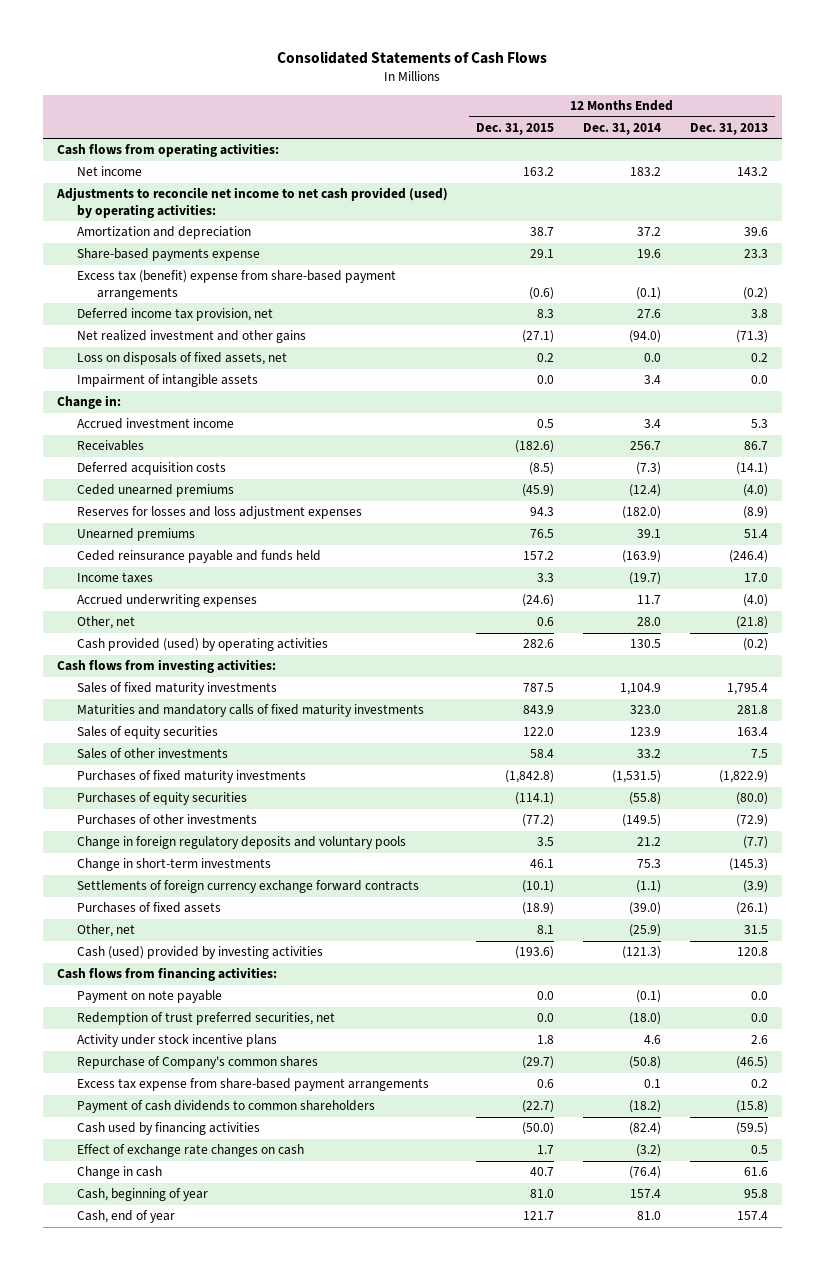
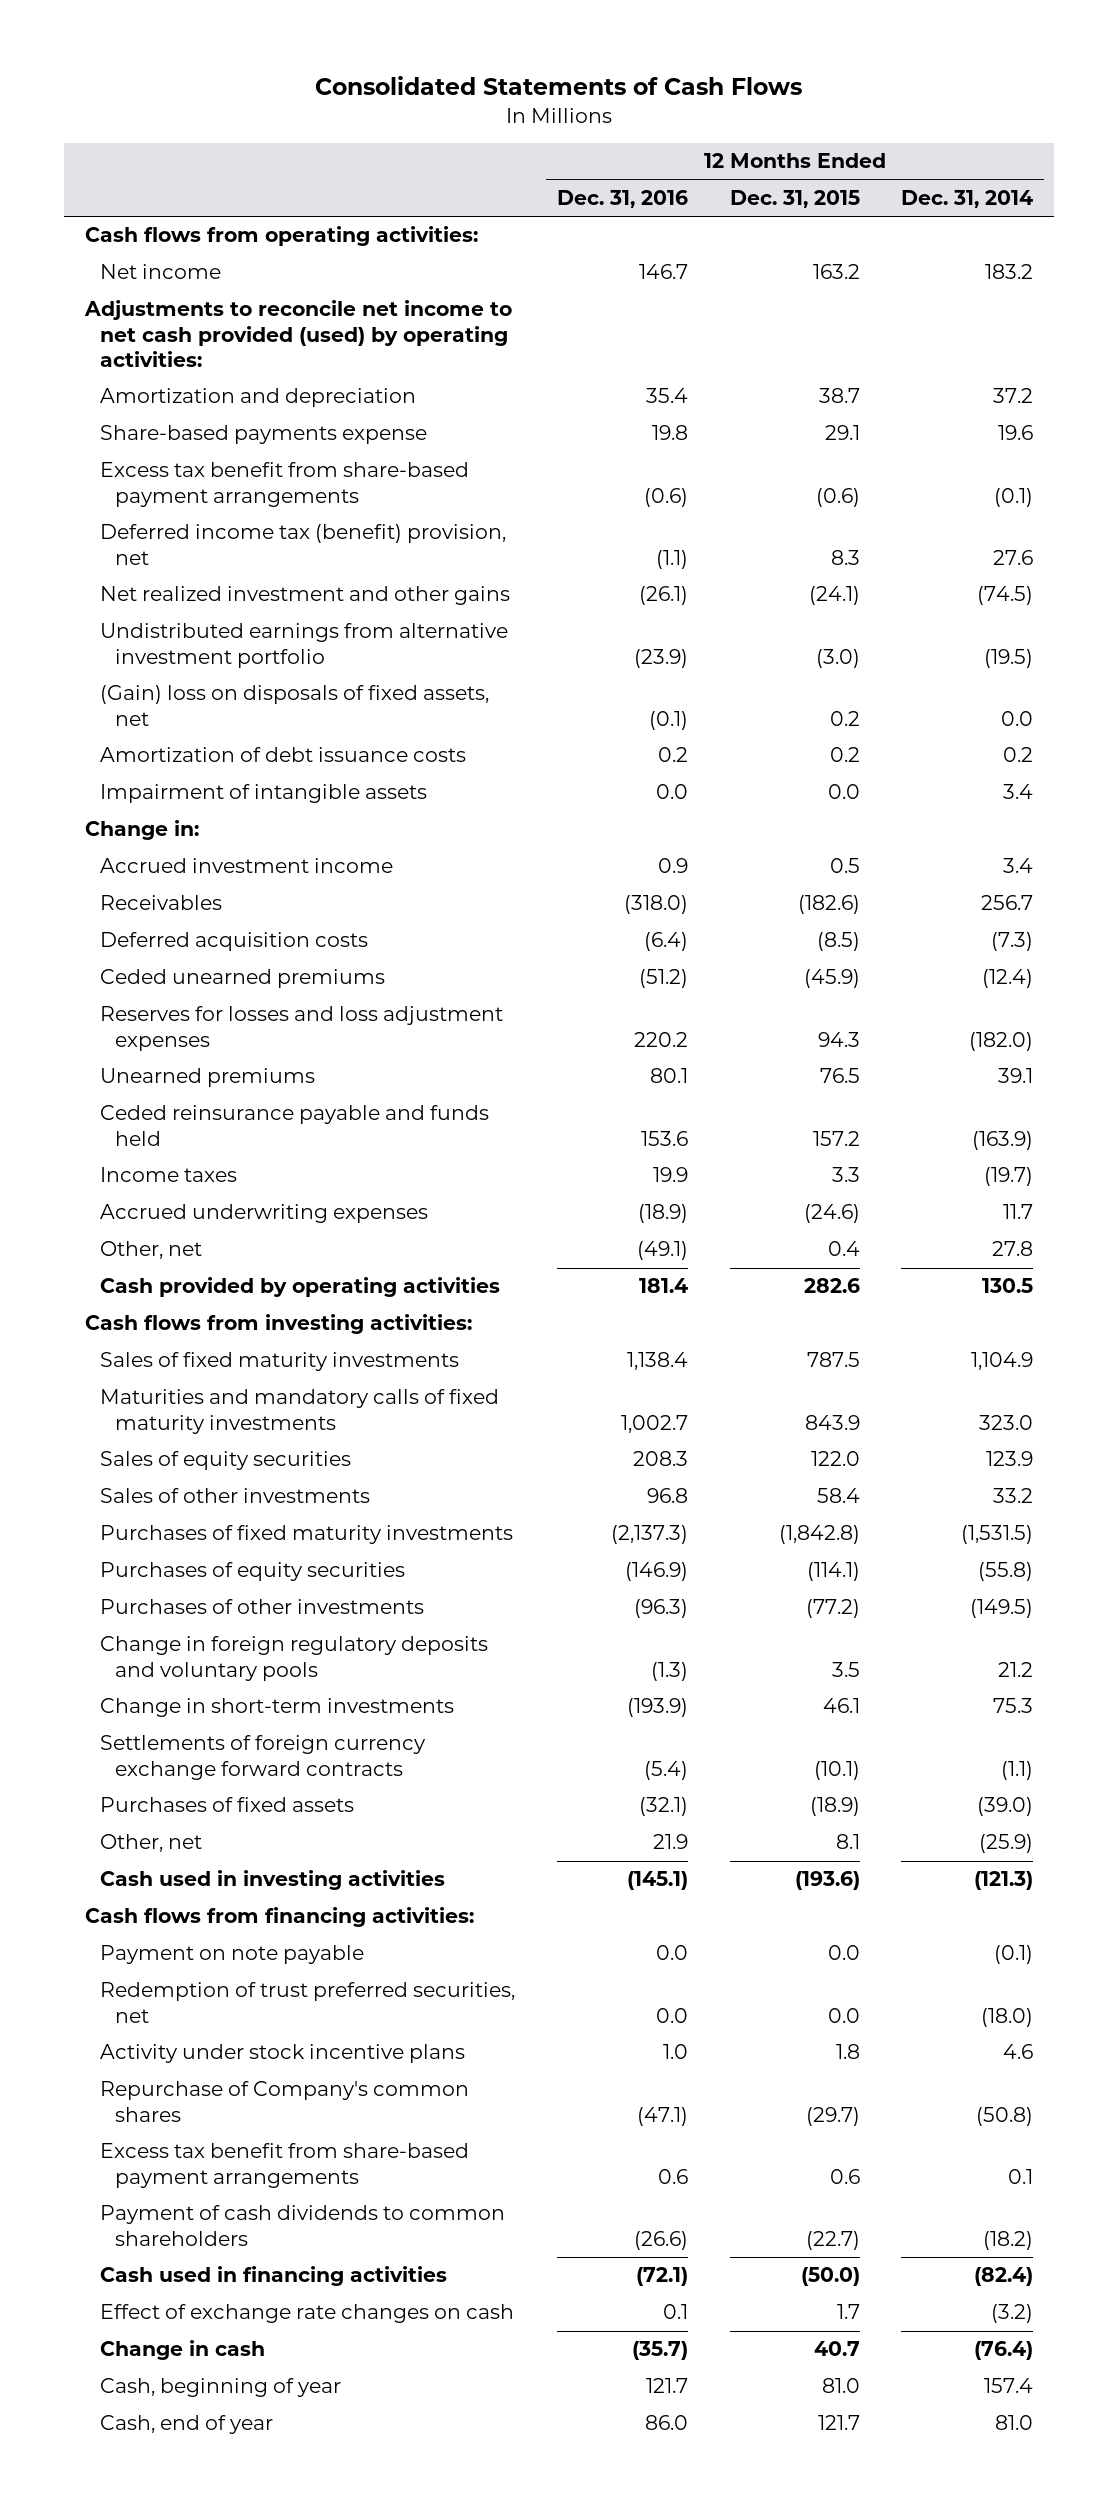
- | 12 Months Ended Dec. 31, 2015 | 12 Months Ended Dec. 31, 2014 | 12 Months Ended Dec. 31, 2013
+ | 12 Months Ended Dec. 31, 2016 | 12 Months Ended Dec. 31, 2015 | 12 Months Ended Dec. 31, 2014
- Excess tax (benefit) expense from share-based payment arrangements | (0.6) | (0.1) | (0.2)
- Deferred income tax provision, net | 8.3 | 27.6 | 3.8
- Net realized investment and other gains | (27.1) | (94.0) | (71.3)
- Loss on disposals of fixed assets, net | 0.2 | 0.0 | 0.2
+ Excess tax benefit from share-based payment arrangements | (0.6) | (0.6) | (0.1)
+ Deferred income tax (benefit) provision, net | (1.1) | 8.3 | 27.6
+ Net realized investment and other gains | (26.1) | (24.1) | (74.5)
+ Undistributed earnings from alternative investment portfolio | (23.9) | (3.0) | (19.5)
+ (Gain) loss on disposals of fixed assets, net | (0.1) | 0.2 | 0.0
+ Amortization of debt issuance costs | 0.2 | 0.2 | 0.2
- Other, net | 0.6 | 28.0 | (21.8)
- Cash provided (used) by operating activities | 282.6 | 130.5 | (0.2)
+ Other, net | (49.1) | 0.4 | 27.8
+ Cash provided by operating activities | 181.4 | 282.6 | 130.5
- Cash (used) provided by investing activities | (193.6) | (121.3) | 120.8
+ Cash used in investing activities | (145.1) | (193.6) | (121.3)
- Excess tax expense from share-based payment arrangements | 0.6 | 0.1 | 0.2
+ Excess tax benefit from share-based payment arrangements | 0.6 | 0.6 | 0.1
- Cash used by financing activities | (50.0) | (82.4) | (59.5)
+ Cash used in financing activities | (72.1) | (50.0) | (82.4)

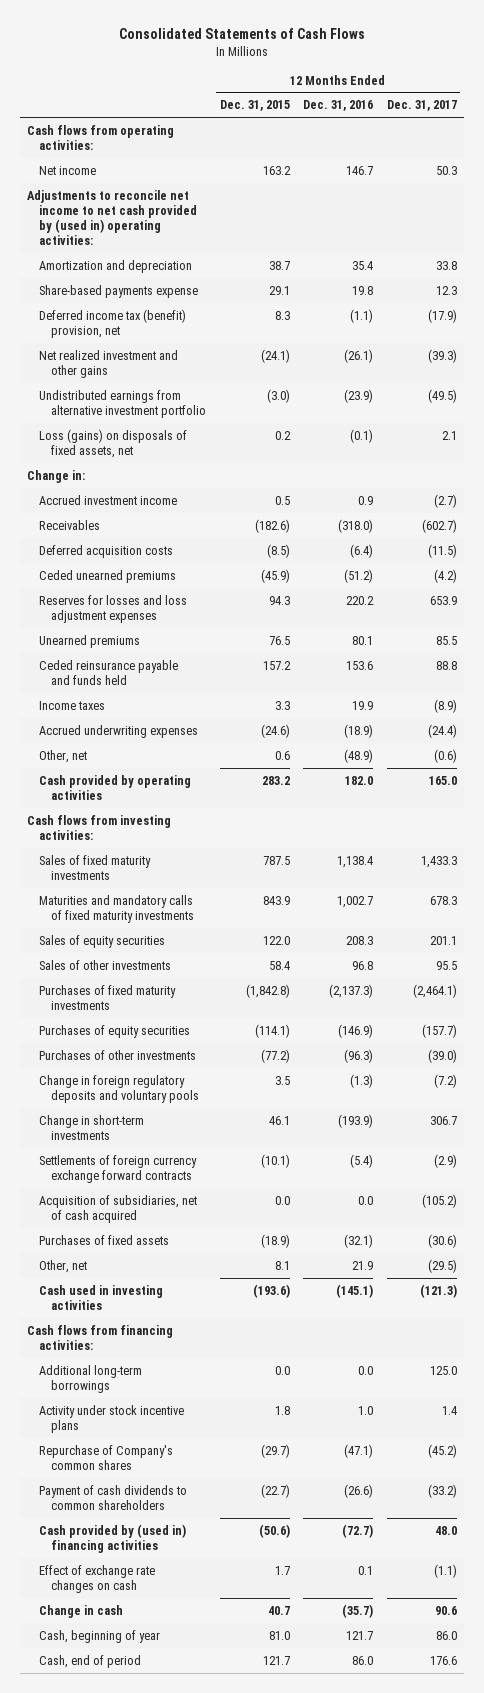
- | 12 Months Ended Dec. 31, 2016 | 12 Months Ended Dec. 31, 2015 | 12 Months Ended Dec. 31, 2014
+ | 12 Months Ended Dec. 31, 2015 | 12 Months Ended Dec. 31, 2016 | 12 Months Ended Dec. 31, 2017
- Adjustments to reconcile net income to net cash provided (used) by operating activities:
+ Adjustments to reconcile net income to net cash provided by (used in) operating activities:
- Excess tax benefit from share-based payment arrangements | (0.6) | (0.6) | (0.1)
- (Gain) loss on disposals of fixed assets, net | (0.1) | 0.2 | 0.0
- Amortization of debt issuance costs | 0.2 | 0.2 | 0.2
- Impairment of intangible assets | 0.0 | 0.0 | 3.4
+ Loss (gains) on disposals of fixed assets, net | 0.2 | (0.1) | 2.1
- Other, net | (49.1) | 0.4 | 27.8
- Cash provided by operating activities | 181.4 | 282.6 | 130.5
+ Other, net | 0.6 | (48.9) | (0.6)
+ Cash provided by operating activities | 283.2 | 182.0 | 165.0
+ Acquisition of subsidiaries, net of cash acquired | 0.0 | 0.0 | (105.2)
- Payment on note payable | 0.0 | 0.0 | (0.1)
- Redemption of trust preferred securities, net | 0.0 | 0.0 | (18.0)
+ Additional long-term borrowings | 0.0 | 0.0 | 125.0
- Excess tax benefit from share-based payment arrangements | 0.6 | 0.6 | 0.1
- Cash used in financing activities | (72.1) | (50.0) | (82.4)
+ Cash provided by (used in) financing activities | (50.6) | (72.7) | 48.0
- Cash, end of year | 86.0 | 121.7 | 81.0
+ Cash, end of period | 121.7 | 86.0 | 176.6

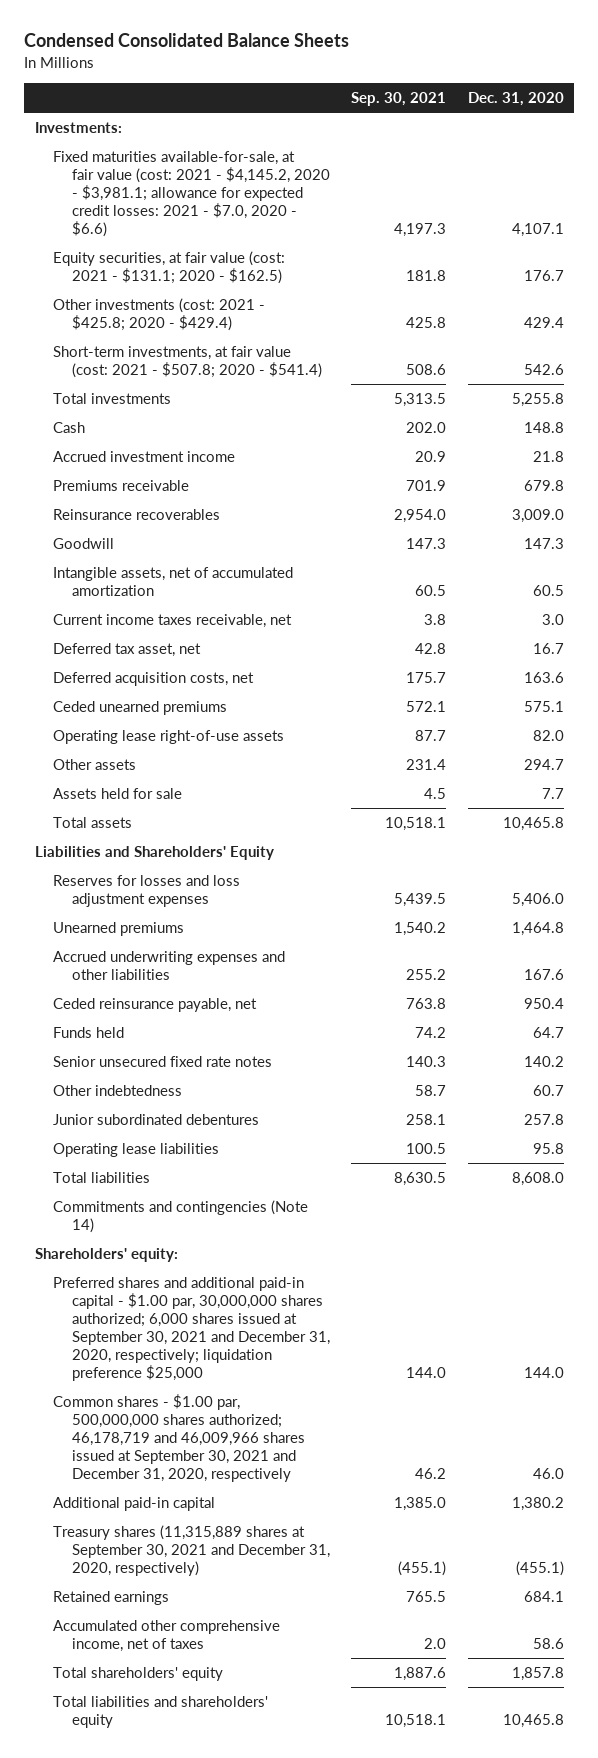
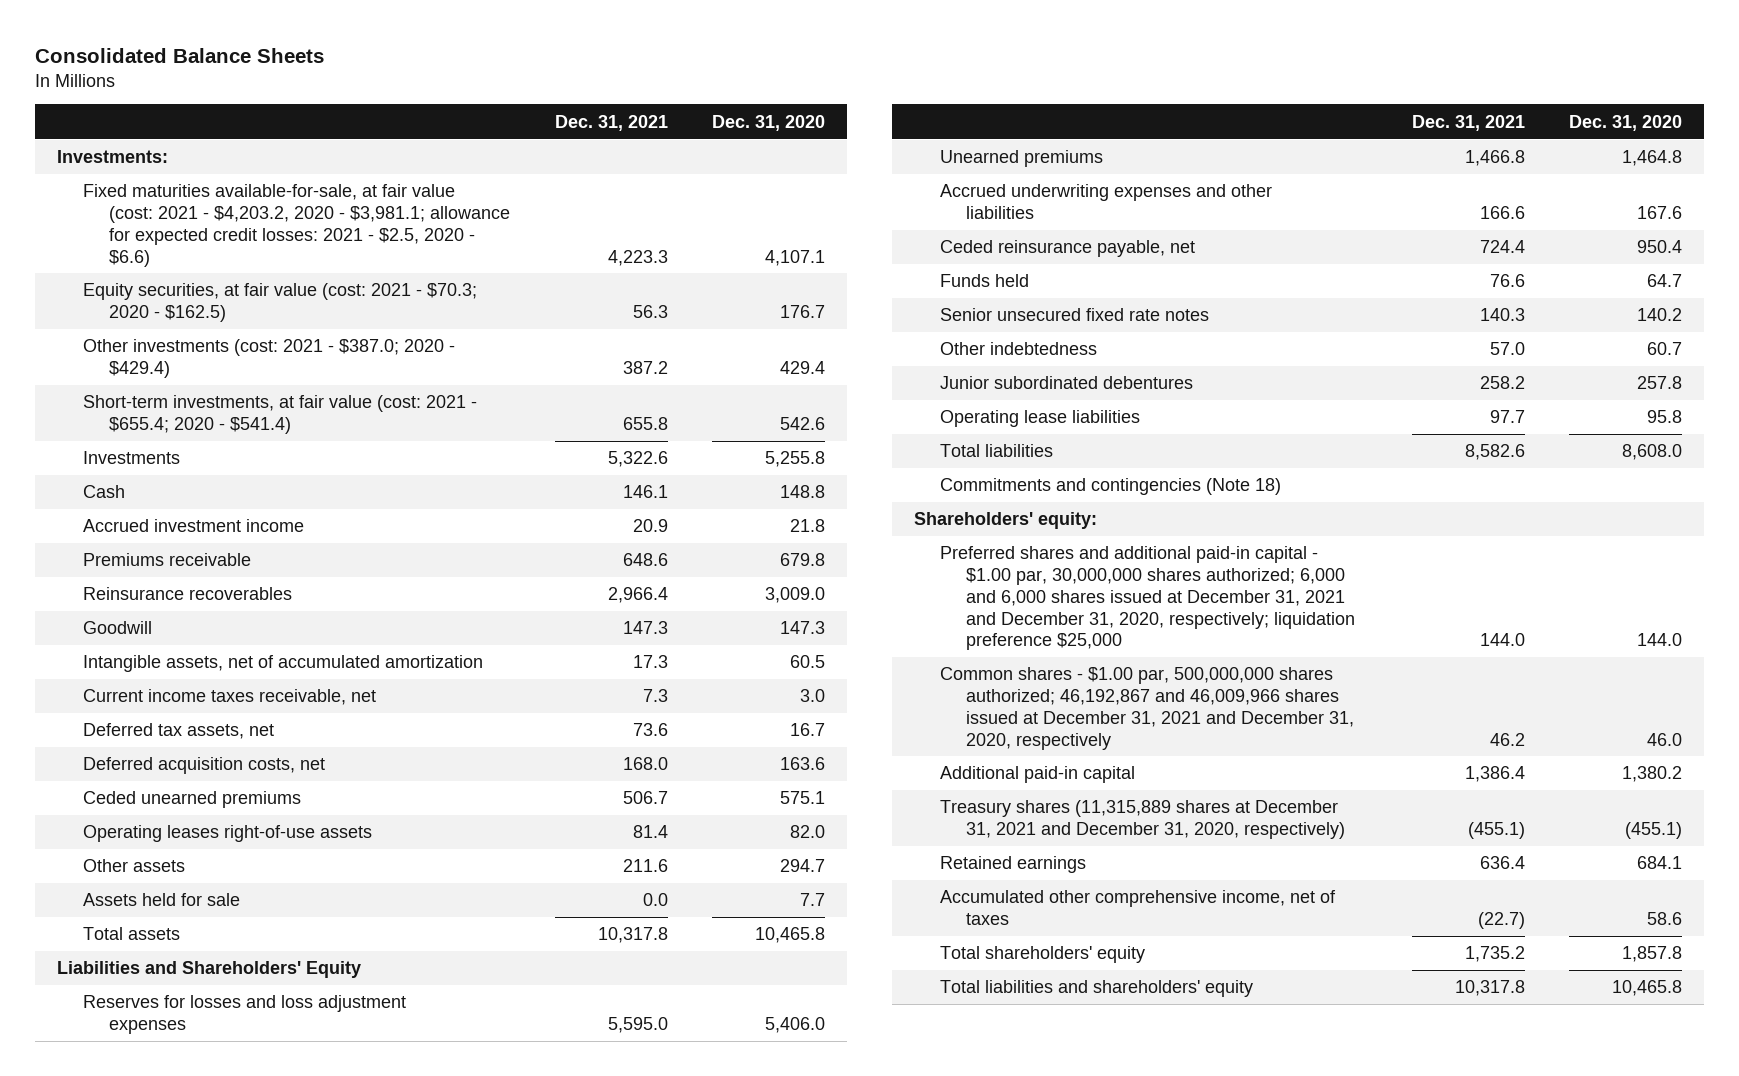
- Condensed Consolidated Balance Sheets
+ Consolidated Balance Sheets
- | Sep. 30, 2021 | Dec. 31, 2020
+ | Dec. 31, 2021 | Dec. 31, 2020
- Fixed maturities available-for-sale, at fair value (cost: 2021 - $4,145.2, 2020 - $3,981.1; allowance for expected credit losses: 2021 - $7.0, 2020 - $6.6) | 4,197.3 | 4,107.1
- Equity securities, at fair value (cost: 2021 - $131.1; 2020 - $162.5) | 181.8 | 176.7
- Other investments (cost: 2021 - $425.8; 2020 - $429.4) | 425.8 | 429.4
- Short-term investments, at fair value (cost: 2021 - $507.8; 2020 - $541.4) | 508.6 | 542.6
- Total investments | 5,313.5 | 5,255.8
+ Fixed maturities available-for-sale, at fair value (cost: 2021 - $4,203.2, 2020 - $3,981.1; allowance for expected credit losses: 2021 - $2.5, 2020 - $6.6) | 4,223.3 | 4,107.1
+ Equity securities, at fair value (cost: 2021 - $70.3; 2020 - $162.5) | 56.3 | 176.7
+ Other investments (cost: 2021 - $387.0; 2020 - $429.4) | 387.2 | 429.4
+ Short-term investments, at fair value (cost: 2021 - $655.4; 2020 - $541.4) | 655.8 | 542.6
+ Investments | 5,322.6 | 5,255.8
- Deferred tax asset, net | 42.8 | 16.7
+ Deferred tax assets, net | 73.6 | 16.7
- Operating lease right-of-use assets | 87.7 | 82.0
+ Operating leases right-of-use assets | 81.4 | 82.0
- Commitments and contingencies (Note 14)
+ Commitments and contingencies (Note 18)
- Preferred shares and additional paid-in capital - $1.00 par, 30,000,000 shares authorized; 6,000 shares issued at September 30, 2021 and December 31, 2020, respectively; liquidation preference $25,000 | 144.0 | 144.0
- Common shares - $1.00 par, 500,000,000 shares authorized; 46,178,719 and 46,009,966 shares issued at September 30, 2021 and December 31, 2020, respectively | 46.2 | 46.0
+ Preferred shares and additional paid-in capital - $1.00 par, 30,000,000 shares authorized; 6,000 and 6,000 shares issued at December 31, 2021 and December 31, 2020, respectively; liquidation preference $25,000 | 144.0 | 144.0
+ Common shares - $1.00 par, 500,000,000 shares authorized; 46,192,867 and 46,009,966 shares issued at December 31, 2021 and December 31, 2020, respectively | 46.2 | 46.0
- Treasury shares (11,315,889 shares at September 30, 2021 and December 31, 2020, respectively) | (455.1) | (455.1)
+ Treasury shares (11,315,889 shares at December 31, 2021 and December 31, 2020, respectively) | (455.1) | (455.1)

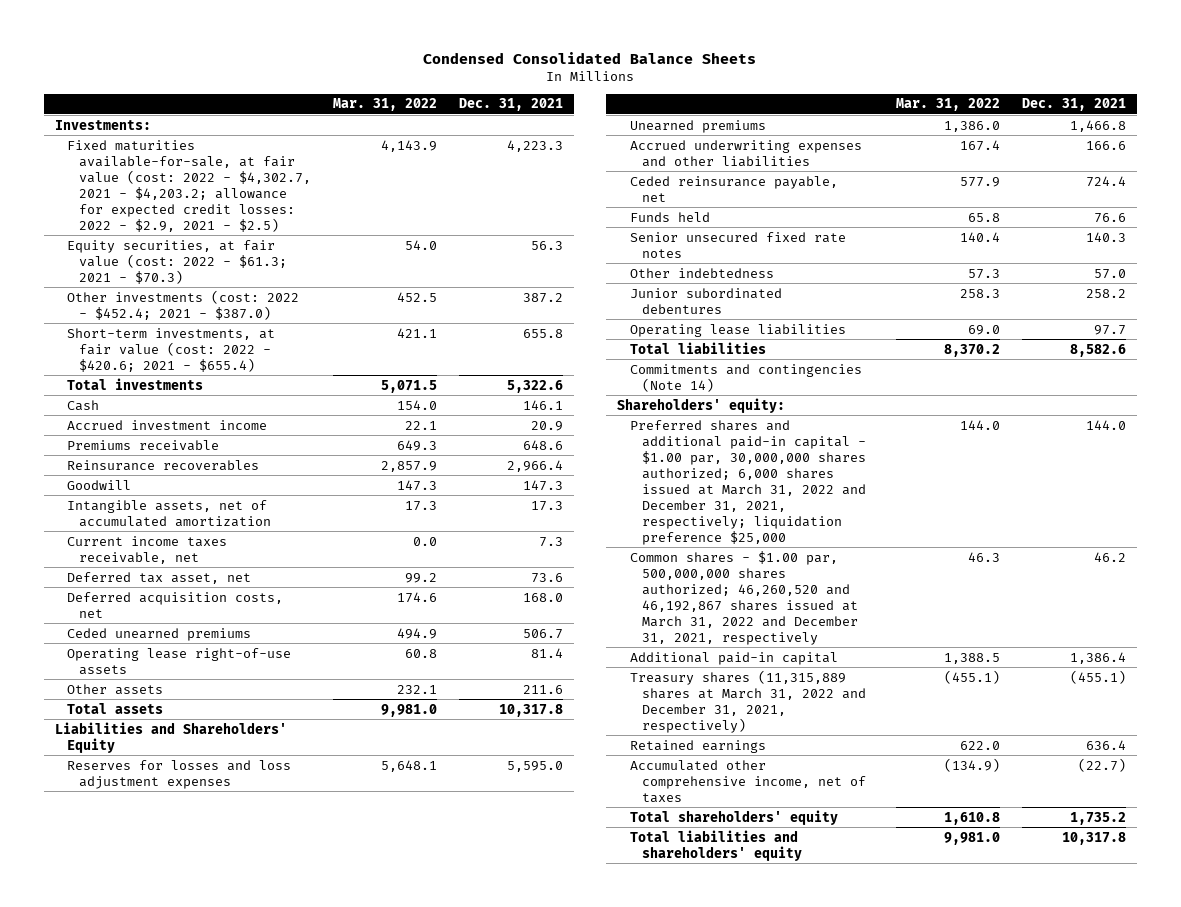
- Consolidated Balance Sheets
+ Condensed Consolidated Balance Sheets
- | Dec. 31, 2021 | Dec. 31, 2020
+ | Mar. 31, 2022 | Dec. 31, 2021
- Fixed maturities available-for-sale, at fair value (cost: 2021 - $4,203.2, 2020 - $3,981.1; allowance for expected credit losses: 2021 - $2.5, 2020 - $6.6) | 4,223.3 | 4,107.1
- Equity securities, at fair value (cost: 2021 - $70.3; 2020 - $162.5) | 56.3 | 176.7
- Other investments (cost: 2021 - $387.0; 2020 - $429.4) | 387.2 | 429.4
- Short-term investments, at fair value (cost: 2021 - $655.4; 2020 - $541.4) | 655.8 | 542.6
- Investments | 5,322.6 | 5,255.8
+ Fixed maturities available-for-sale, at fair value (cost: 2022 - $4,302.7, 2021 - $4,203.2; allowance for expected credit losses: 2022 - $2.9, 2021 - $2.5) | 4,143.9 | 4,223.3
+ Equity securities, at fair value (cost: 2022 - $61.3; 2021 - $70.3) | 54.0 | 56.3
+ Other investments (cost: 2022 - $452.4; 2021 - $387.0) | 452.5 | 387.2
+ Short-term investments, at fair value (cost: 2022 - $420.6; 2021 - $655.4) | 421.1 | 655.8
+ Total investments | 5,071.5 | 5,322.6
- Deferred tax assets, net | 73.6 | 16.7
+ Deferred tax asset, net | 99.2 | 73.6
- Operating leases right-of-use assets | 81.4 | 82.0
+ Operating lease right-of-use assets | 60.8 | 81.4
- Assets held for sale | 0.0 | 7.7
- Commitments and contingencies (Note 18)
+ Commitments and contingencies (Note 14)
- Preferred shares and additional paid-in capital - $1.00 par, 30,000,000 shares authorized; 6,000 and 6,000 shares issued at December 31, 2021 and December 31, 2020, respectively; liquidation preference $25,000 | 144.0 | 144.0
- Common shares - $1.00 par, 500,000,000 shares authorized; 46,192,867 and 46,009,966 shares issued at December 31, 2021 and December 31, 2020, respectively | 46.2 | 46.0
+ Preferred shares and additional paid-in capital - $1.00 par, 30,000,000 shares authorized; 6,000 shares issued at March 31, 2022 and December 31, 2021, respectively; liquidation preference $25,000 | 144.0 | 144.0
+ Common shares - $1.00 par, 500,000,000 shares authorized; 46,260,520 and 46,192,867 shares issued at March 31, 2022 and December 31, 2021, respectively | 46.3 | 46.2
- Treasury shares (11,315,889 shares at December 31, 2021 and December 31, 2020, respectively) | (455.1) | (455.1)
+ Treasury shares (11,315,889 shares at March 31, 2022 and December 31, 2021, respectively) | (455.1) | (455.1)

